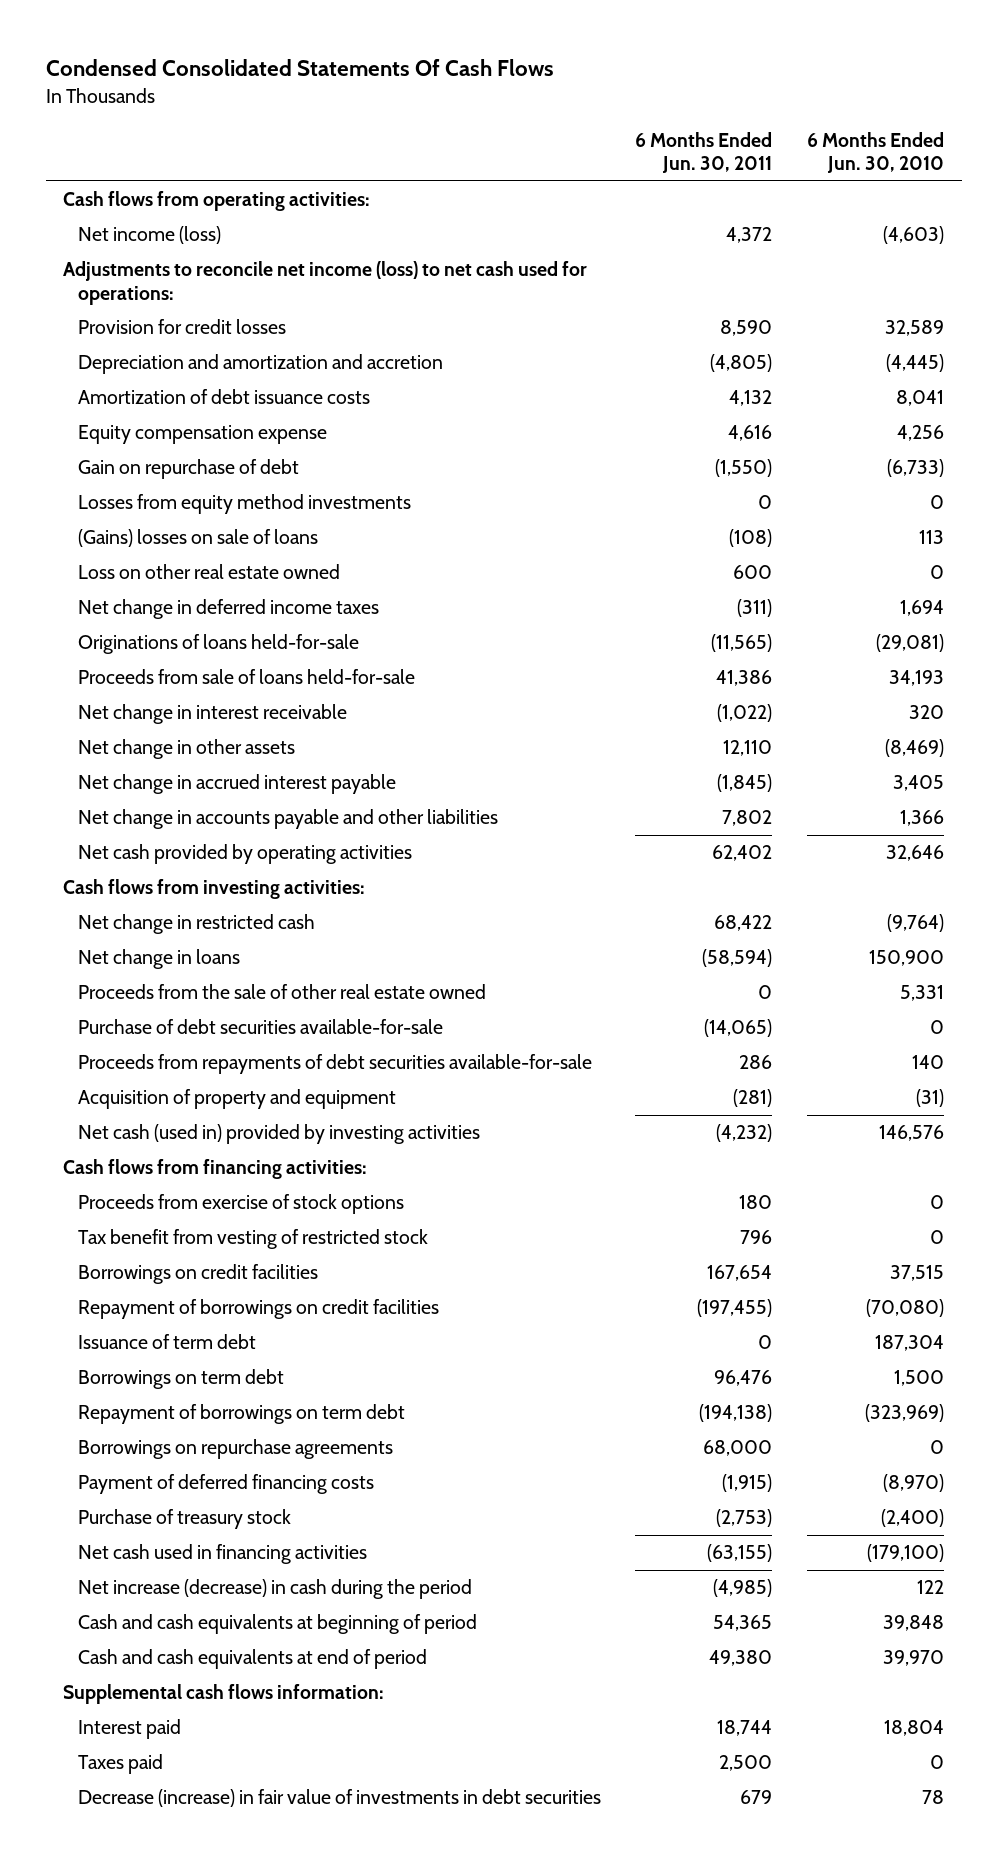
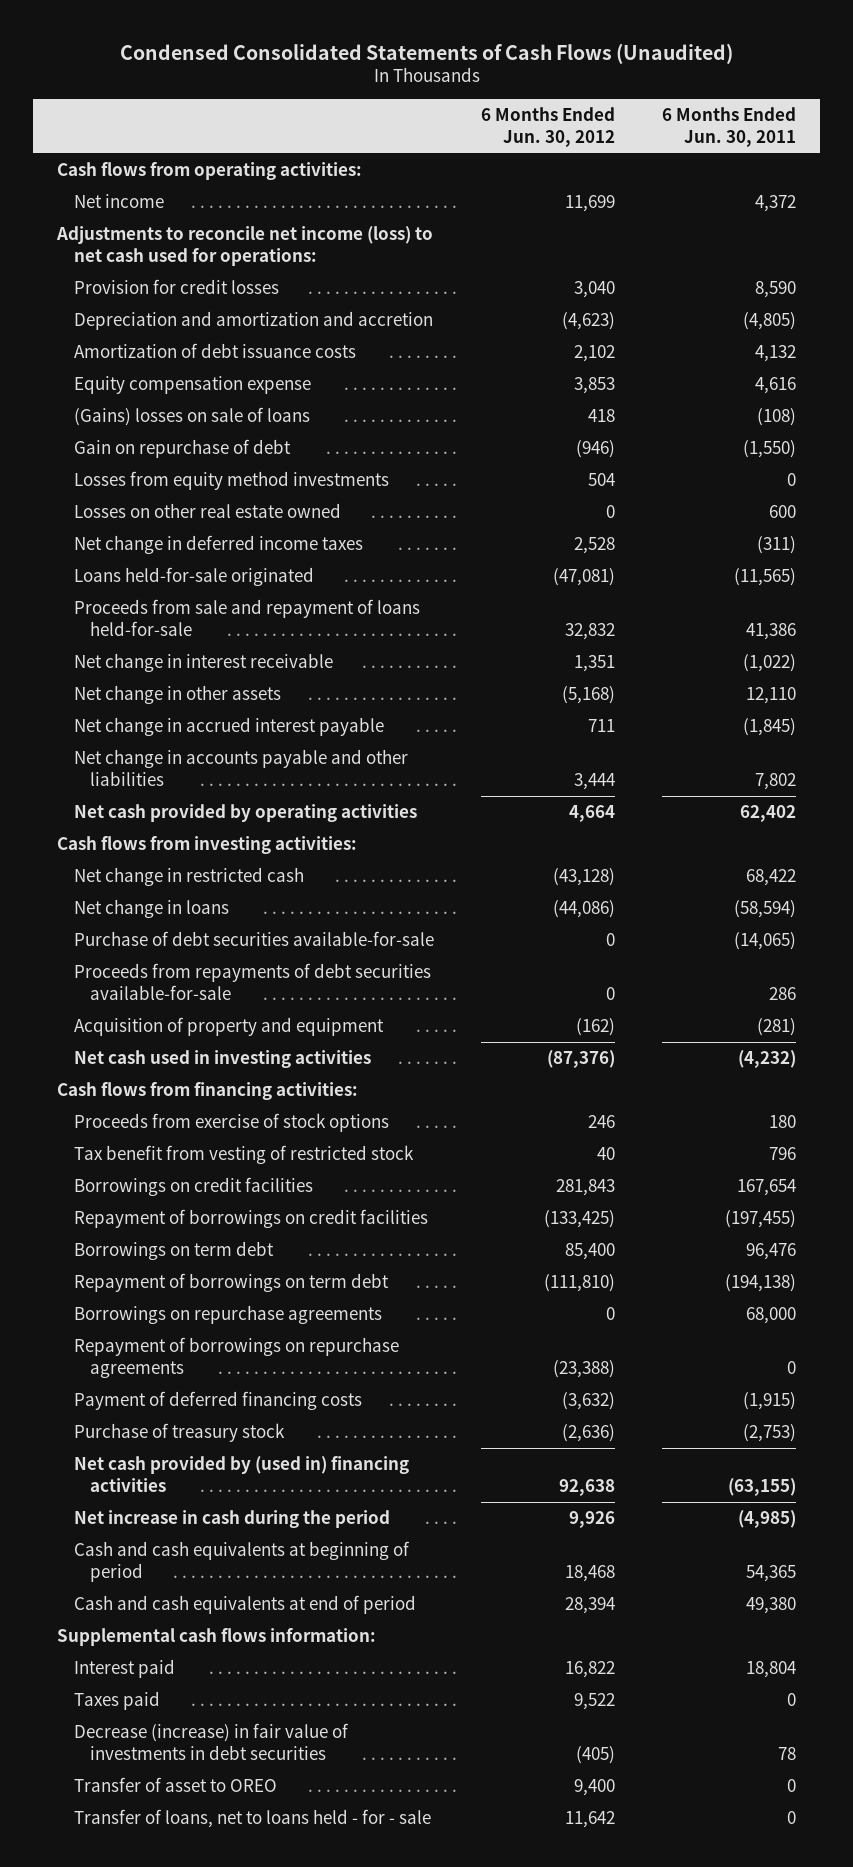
- Condensed Consolidated Statements Of Cash Flows
+ Condensed Consolidated Statements of Cash Flows (Unaudited)
- | 6 Months Ended Jun. 30, 2011 | 6 Months Ended Jun. 30, 2010
+ | 6 Months Ended Jun. 30, 2012 | 6 Months Ended Jun. 30, 2011
- Net income (loss) | 4,372 | (4,603)
+ Net income | 11,699 | 4,372
moved up: (Gains) losses on sale of loans | 418 | (108)
- Loss on other real estate owned | 600 | 0
+ Losses on other real estate owned | 0 | 600
- Originations of loans held-for-sale | (11,565) | (29,081)
- Proceeds from sale of loans held-for-sale | 41,386 | 34,193
+ Loans held-for-sale originated | (47,081) | (11,565)
+ Proceeds from sale and repayment of loans held-for-sale | 32,832 | 41,386
- Proceeds from the sale of other real estate owned | 0 | 5,331
- Net cash (used in) provided by investing activities | (4,232) | 146,576
+ Net cash used in investing activities | (87,376) | (4,232)
- Issuance of term debt | 0 | 187,304
+ Repayment of borrowings on repurchase agreements | (23,388) | 0
- Net cash used in financing activities | (63,155) | (179,100)
- Net increase (decrease) in cash during the period | (4,985) | 122
+ Net cash provided by (used in) financing activities | 92,638 | (63,155)
+ Net increase in cash during the period | 9,926 | (4,985)
- Interest paid | 18,744 | 18,804
- Taxes paid | 2,500 | 0
- Decrease (increase) in fair value of investments in debt securities | 679 | 78
+ Interest paid | 16,822 | 18,804
+ Taxes paid | 9,522 | 0
+ Decrease (increase) in fair value of investments in debt securities | (405) | 78
+ Transfer of asset to OREO | 9,400 | 0
+ Transfer of loans, net to loans held - for - sale | 11,642 | 0

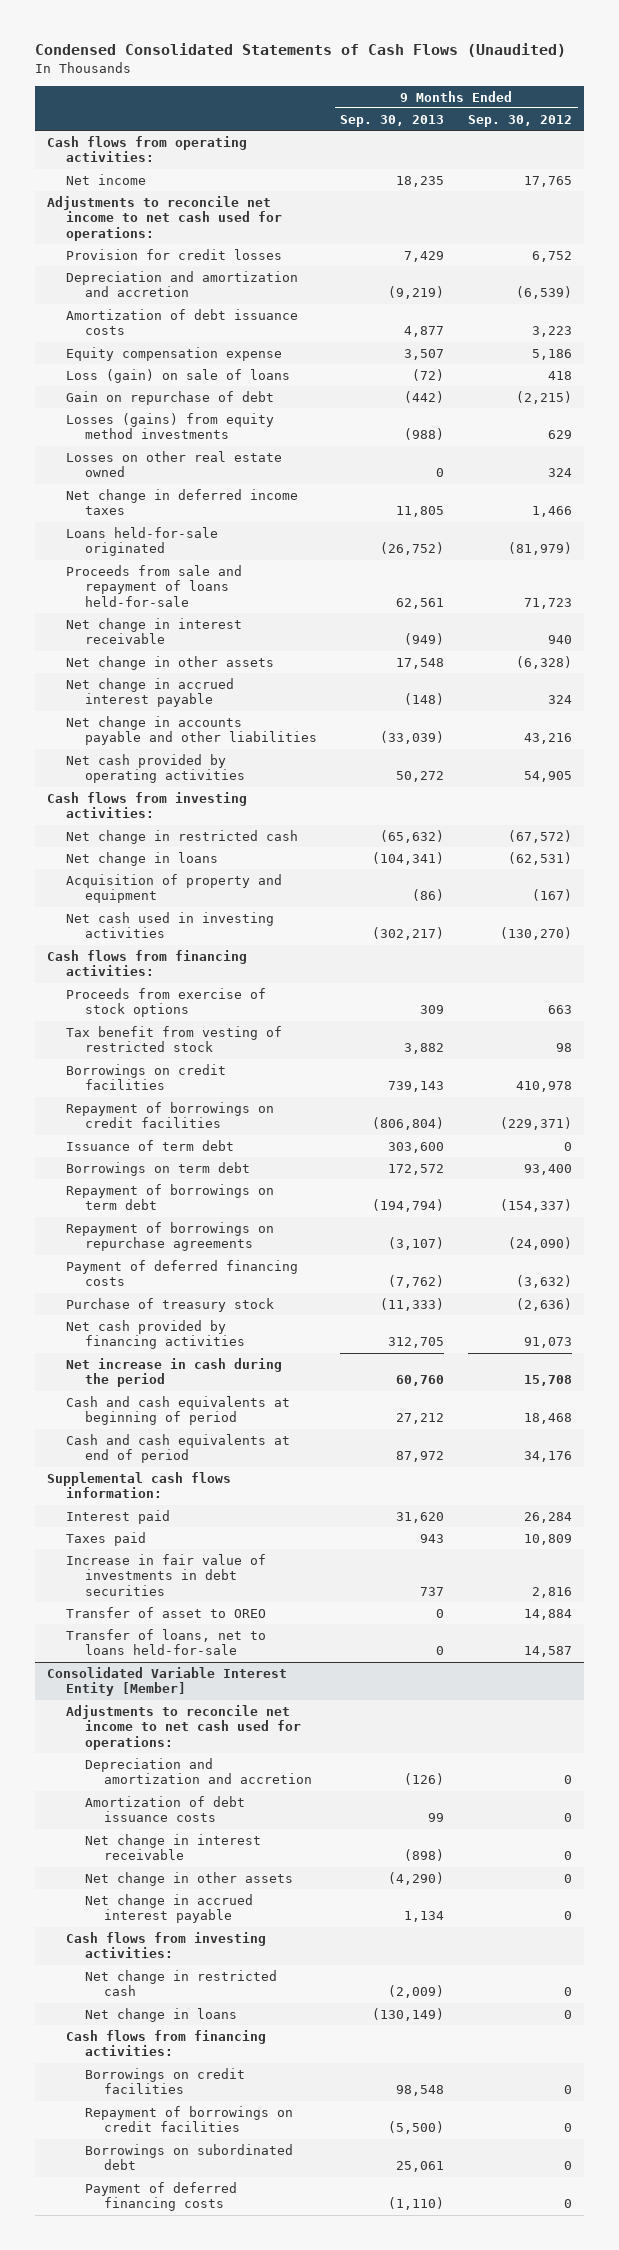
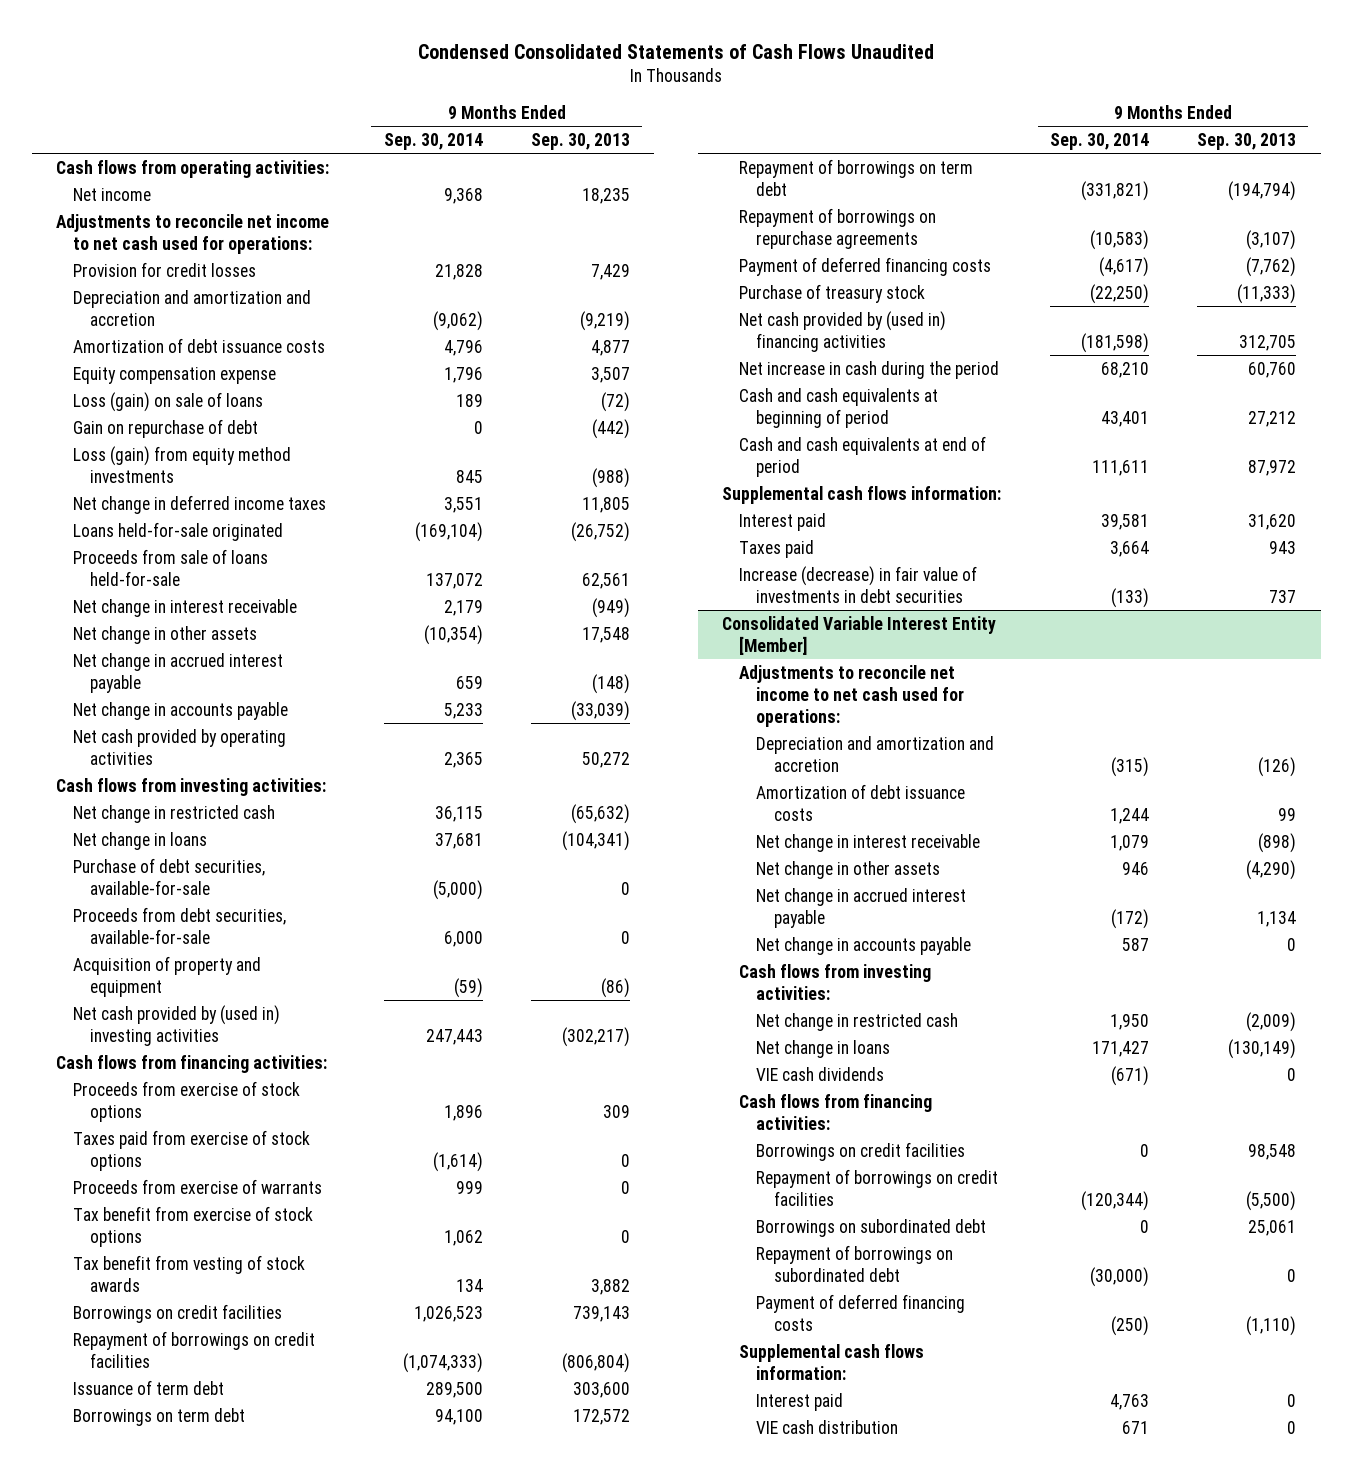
- Condensed Consolidated Statements of Cash Flows (Unaudited)
+ Condensed Consolidated Statements of Cash Flows Unaudited
- | 9 Months Ended Sep. 30, 2013 | 9 Months Ended Sep. 30, 2012
+ | 9 Months Ended Sep. 30, 2014 | 9 Months Ended Sep. 30, 2013
- Losses (gains) from equity method investments | (988) | 629
- Losses on other real estate owned | 0 | 324
+ Loss (gain) from equity method investments | 845 | (988)
- Proceeds from sale and repayment of loans held-for-sale | 62,561 | 71,723
+ Proceeds from sale of loans held-for-sale | 137,072 | 62,561
- Net change in accounts payable and other liabilities | (33,039) | 43,216
+ Net change in accounts payable | 5,233 | (33,039)
+ Purchase of debt securities, available-for-sale | (5,000) | 0
+ Proceeds from debt securities, available-for-sale | 6,000 | 0
- Net cash used in investing activities | (302,217) | (130,270)
+ Net cash provided by (used in) investing activities | 247,443 | (302,217)
- Tax benefit from vesting of restricted stock | 3,882 | 98
+ Taxes paid from exercise of stock options | (1,614) | 0
+ Proceeds from exercise of warrants | 999 | 0
+ Tax benefit from exercise of stock options | 1,062 | 0
+ Tax benefit from vesting of stock awards | 134 | 3,882
- Net cash provided by financing activities | 312,705 | 91,073
+ Net cash provided by (used in) financing activities | (181,598) | 312,705
- Increase in fair value of investments in debt securities | 737 | 2,816
- Transfer of asset to OREO | 0 | 14,884
- Transfer of loans, net to loans held-for-sale | 0 | 14,587
+ Increase (decrease) in fair value of investments in debt securities | (133) | 737
@ Consolidated Variable Interest Entity [Member]
+ Net change in accounts payable | 587 | 0
+ VIE cash dividends | (671) | 0
+ Repayment of borrowings on subordinated debt | (30,000) | 0
+ Supplemental cash flows information:
+ Interest paid | 4,763 | 0
+ VIE cash distribution | 671 | 0

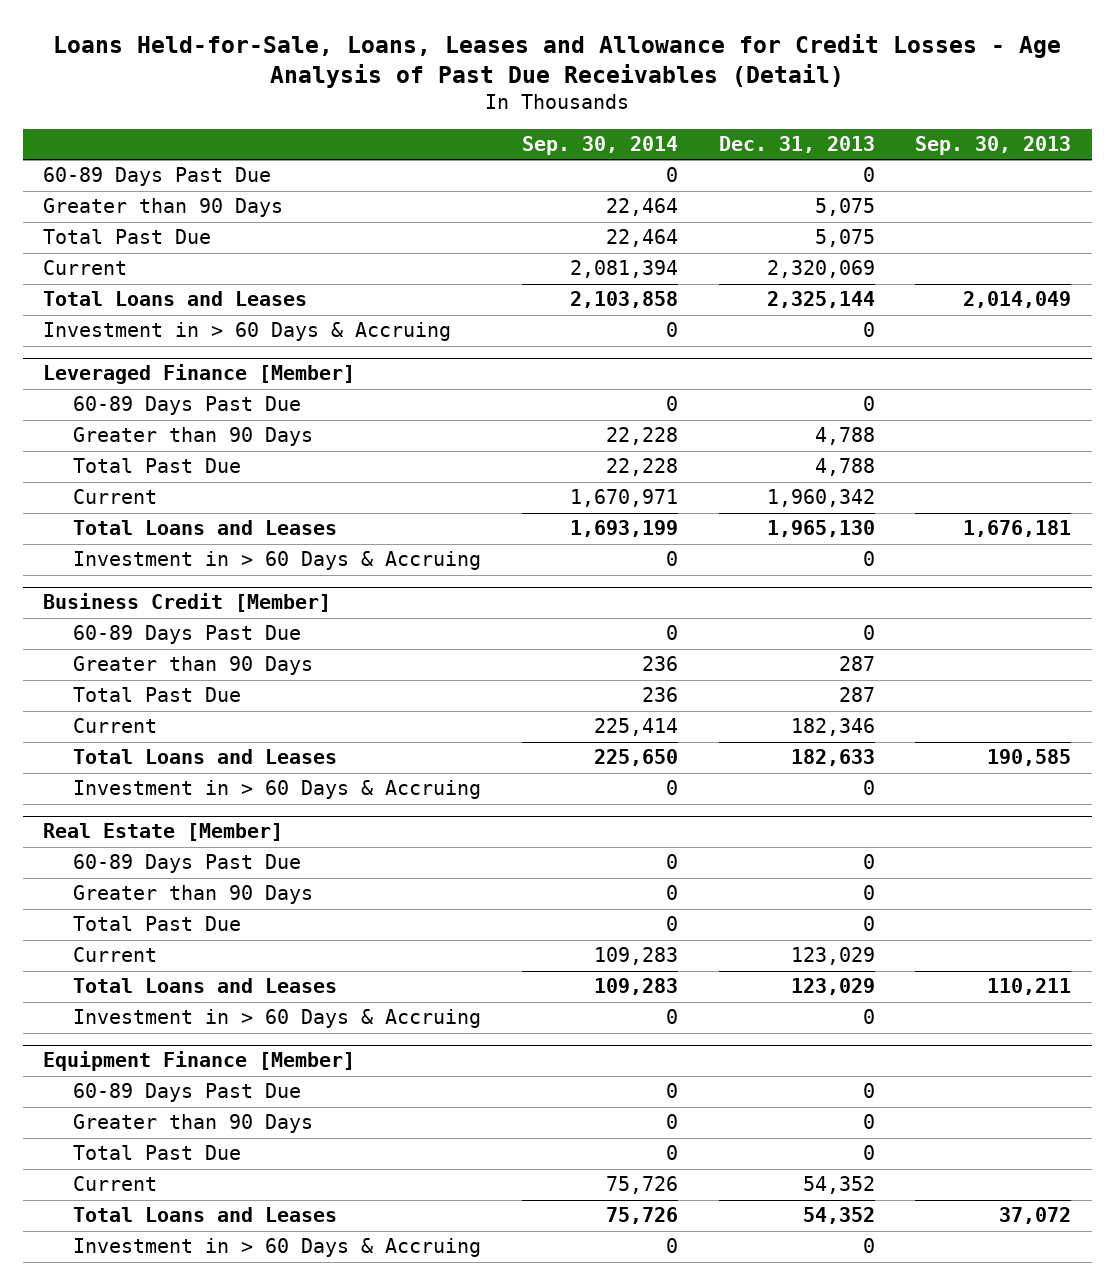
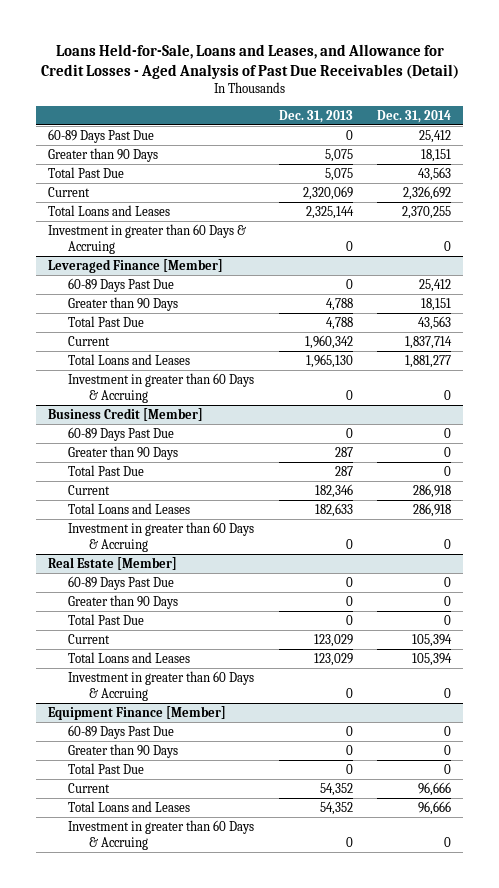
- Loans Held-for-Sale, Loans, Leases and Allowance for Credit Losses - Age Analysis of Past Due Receivables (Detail)
+ Loans Held-for-Sale, Loans and Leases, and Allowance for Credit Losses - Aged Analysis of Past Due Receivables (Detail)
- | Sep. 30, 2014 | Dec. 31, 2013 | Sep. 30, 2013
+ | Dec. 31, 2013 | Dec. 31, 2014
- Investment in > 60 Days & Accruing | 0 | 0 |
+ Investment in greater than 60 Days & Accruing | 0 | 0
@ Leveraged Finance [Member]
- Investment in > 60 Days & Accruing | 0 | 0 |
+ Investment in greater than 60 Days & Accruing | 0 | 0
@ Business Credit [Member]
- Investment in > 60 Days & Accruing | 0 | 0 |
+ Investment in greater than 60 Days & Accruing | 0 | 0
@ Real Estate [Member]
- Investment in > 60 Days & Accruing | 0 | 0 |
+ Investment in greater than 60 Days & Accruing | 0 | 0
@ Equipment Finance [Member]
- Investment in > 60 Days & Accruing | 0 | 0 |
+ Investment in greater than 60 Days & Accruing | 0 | 0

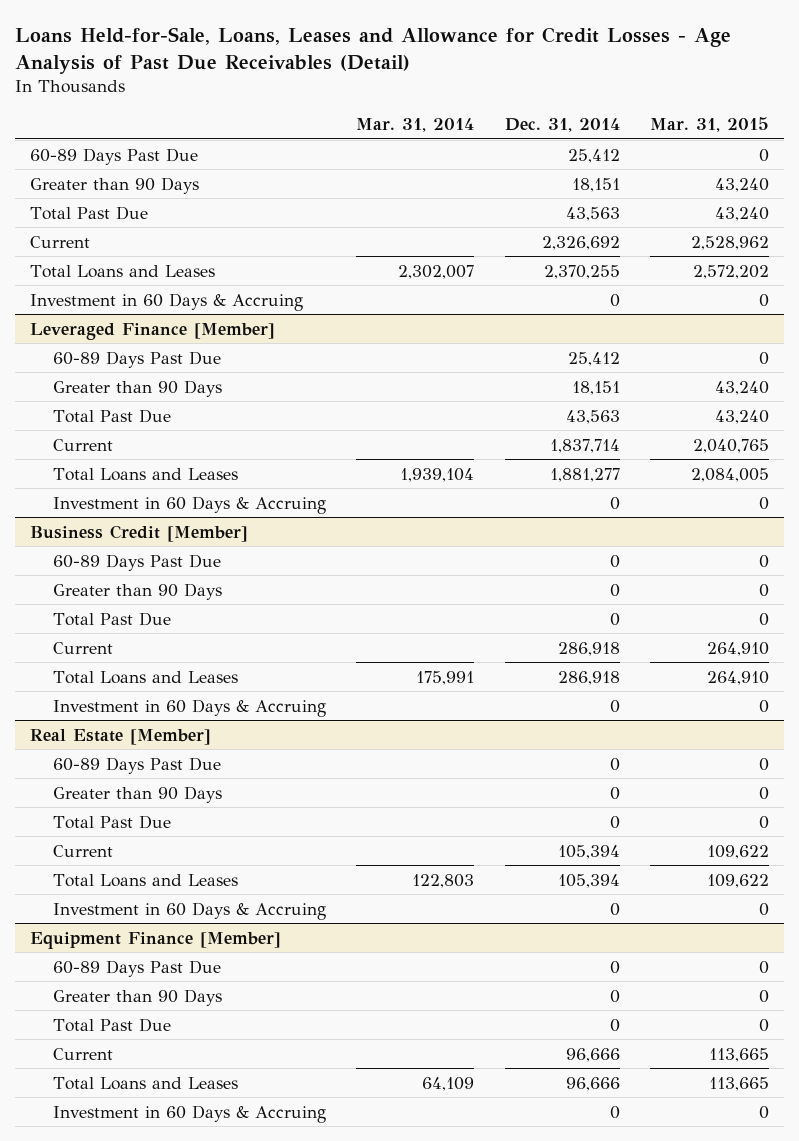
- Loans Held-for-Sale, Loans and Leases, and Allowance for Credit Losses - Aged Analysis of Past Due Receivables (Detail)
+ Loans Held-for-Sale, Loans, Leases and Allowance for Credit Losses - Age Analysis of Past Due Receivables (Detail)
- | Dec. 31, 2013 | Dec. 31, 2014
+ | Mar. 31, 2014 | Dec. 31, 2014 | Mar. 31, 2015
- Investment in greater than 60 Days & Accruing | 0 | 0
+ Investment in 60 Days & Accruing | | 0 | 0
@ Leveraged Finance [Member]
- Investment in greater than 60 Days & Accruing | 0 | 0
+ Investment in 60 Days & Accruing | | 0 | 0
@ Business Credit [Member]
- Investment in greater than 60 Days & Accruing | 0 | 0
+ Investment in 60 Days & Accruing | | 0 | 0
@ Real Estate [Member]
- Investment in greater than 60 Days & Accruing | 0 | 0
+ Investment in 60 Days & Accruing | | 0 | 0
@ Equipment Finance [Member]
- Investment in greater than 60 Days & Accruing | 0 | 0
+ Investment in 60 Days & Accruing | | 0 | 0

